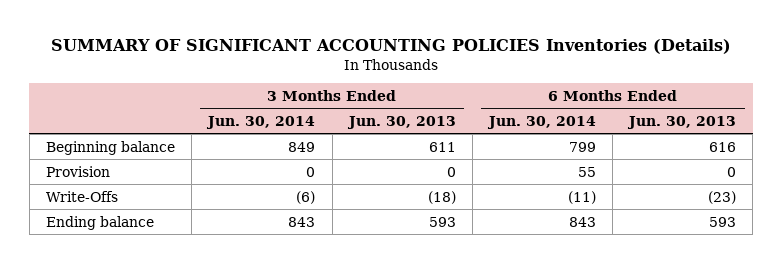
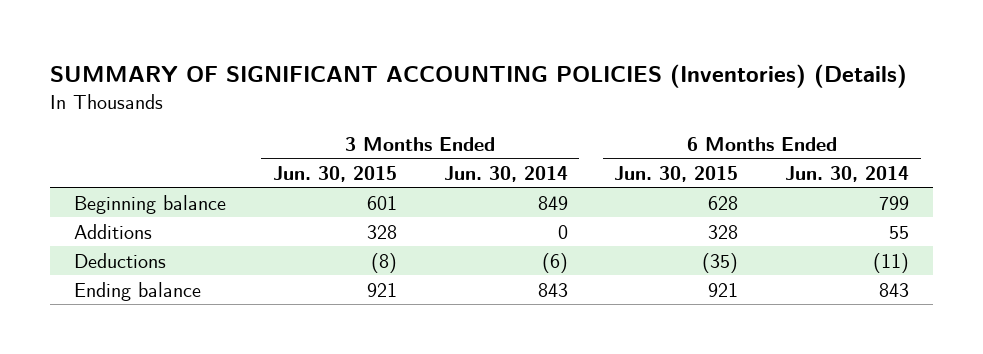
- SUMMARY OF SIGNIFICANT ACCOUNTING POLICIES Inventories (Details)
+ SUMMARY OF SIGNIFICANT ACCOUNTING POLICIES (Inventories) (Details)
- | 3 Months Ended Jun. 30, 2014 | 3 Months Ended Jun. 30, 2013 | 6 Months Ended Jun. 30, 2014 | 6 Months Ended Jun. 30, 2013
+ | 3 Months Ended Jun. 30, 2015 | 3 Months Ended Jun. 30, 2014 | 6 Months Ended Jun. 30, 2015 | 6 Months Ended Jun. 30, 2014
- Provision | 0 | 0 | 55 | 0
- Write-Offs | (6) | (18) | (11) | (23)
+ Additions | 328 | 0 | 328 | 55
+ Deductions | (8) | (6) | (35) | (11)

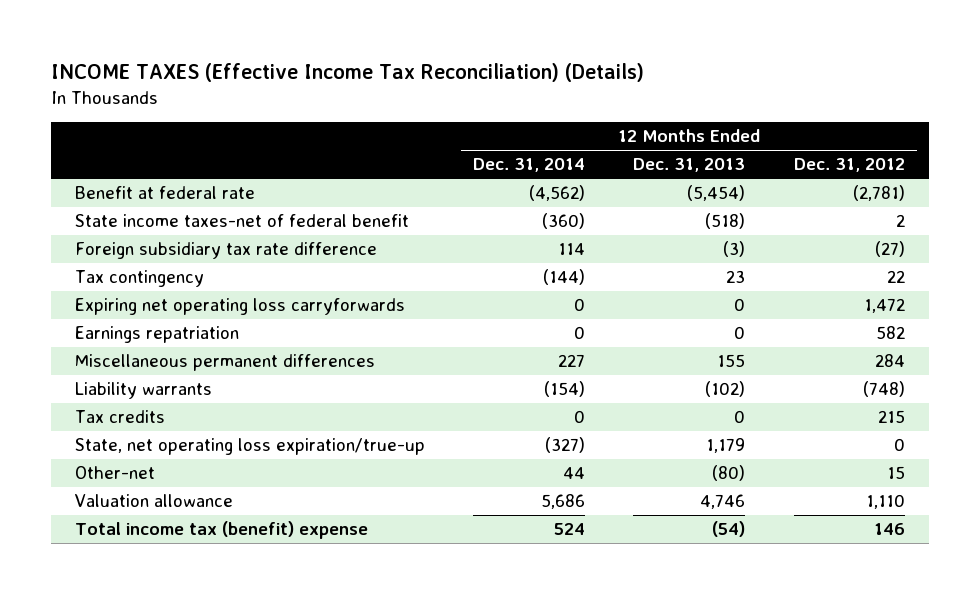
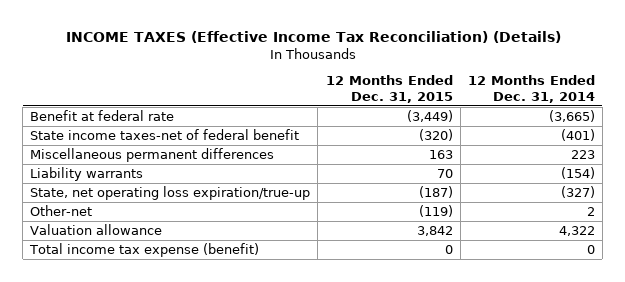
- | 12 Months Ended Dec. 31, 2014 | 12 Months Ended Dec. 31, 2013 | 12 Months Ended Dec. 31, 2012
+ | 12 Months Ended Dec. 31, 2015 | 12 Months Ended Dec. 31, 2014
- Benefit at federal rate | (4,562) | (5,454) | (2,781)
- State income taxes-net of federal benefit | (360) | (518) | 2
- Foreign subsidiary tax rate difference | 114 | (3) | (27)
- Tax contingency | (144) | 23 | 22
- Expiring net operating loss carryforwards | 0 | 0 | 1,472
- Earnings repatriation | 0 | 0 | 582
- Miscellaneous permanent differences | 227 | 155 | 284
+ Benefit at federal rate | (3,449) | (3,665)
+ State income taxes-net of federal benefit | (320) | (401)
+ Miscellaneous permanent differences | 163 | 223
- Tax credits | 0 | 0 | 215
- Other-net | 44 | (80) | 15
- Valuation allowance | 5,686 | 4,746 | 1,110
- Total income tax (benefit) expense | 524 | (54) | 146
+ Other-net | (119) | 2
+ Valuation allowance | 3,842 | 4,322
+ Total income tax expense (benefit) | 0 | 0

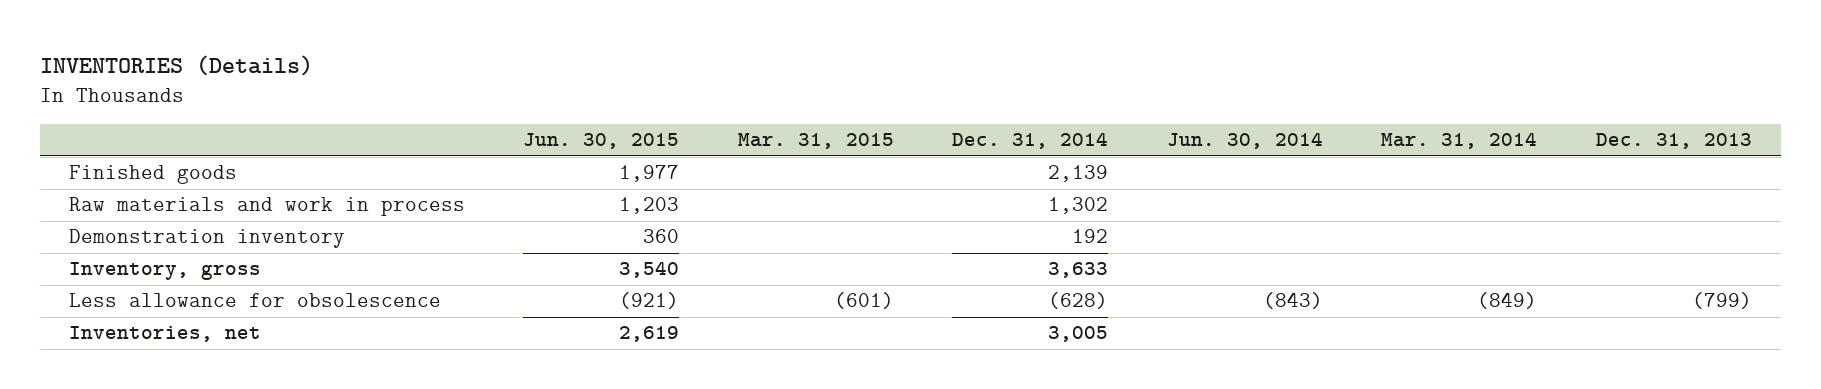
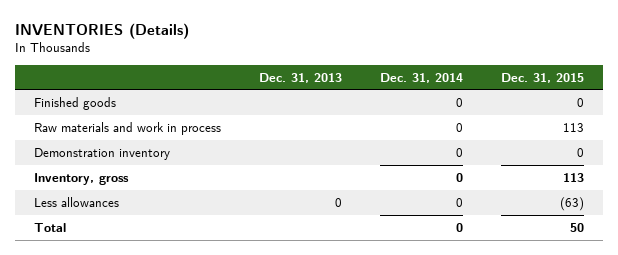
- | Jun. 30, 2015 | Mar. 31, 2015 | Dec. 31, 2014 | Jun. 30, 2014 | Mar. 31, 2014 | Dec. 31, 2013
+ | Dec. 31, 2013 | Dec. 31, 2014 | Dec. 31, 2015
- Finished goods | 1,977 | | 2,139 | | |
- Raw materials and work in process | 1,203 | | 1,302 | | |
- Demonstration inventory | 360 | | 192 | | |
- Inventory, gross | 3,540 | | 3,633 | | |
- Less allowance for obsolescence | (921) | (601) | (628) | (843) | (849) | (799)
- Inventories, net | 2,619 | | 3,005 | | |
+ Finished goods | | 0 | 0
+ Raw materials and work in process | | 0 | 113
+ Demonstration inventory | | 0 | 0
+ Inventory, gross | | 0 | 113
+ Less allowances | 0 | 0 | (63)
+ Total | | 0 | 50

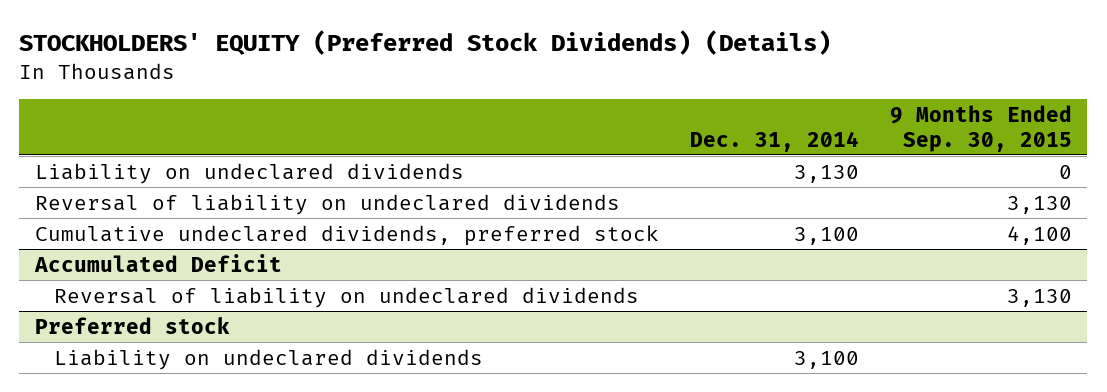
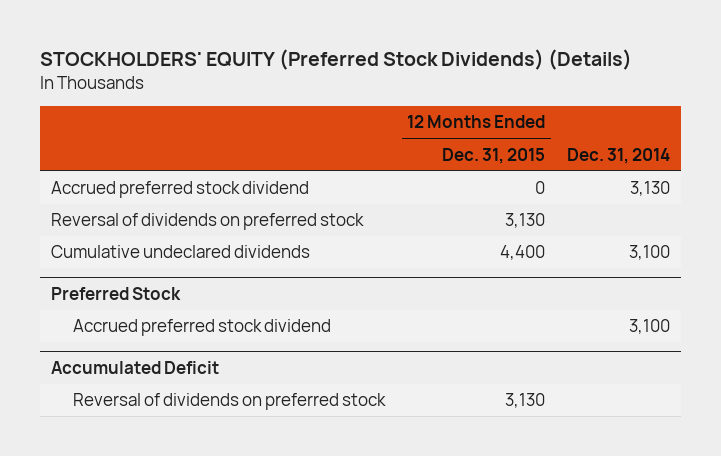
- | Dec. 31, 2014 | 9 Months Ended Sep. 30, 2015
+ | 12 Months Ended Dec. 31, 2015 | Dec. 31, 2014
- Liability on undeclared dividends | 3,130 | 0
- Reversal of liability on undeclared dividends | | 3,130
- Cumulative undeclared dividends, preferred stock | 3,100 | 4,100
+ Accrued preferred stock dividend | 0 | 3,130
+ Reversal of dividends on preferred stock | 3,130 |
+ Cumulative undeclared dividends | 4,400 | 3,100
+ Preferred Stock
+ Accrued preferred stock dividend | | 3,100
@ Accumulated Deficit
- Reversal of liability on undeclared dividends | | 3,130
- Preferred stock
- Liability on undeclared dividends | 3,100 |
@ Accumulated Deficit
+ Reversal of dividends on preferred stock | 3,130 |

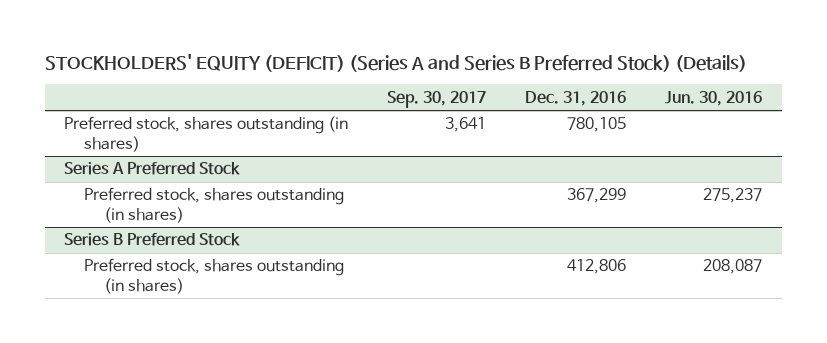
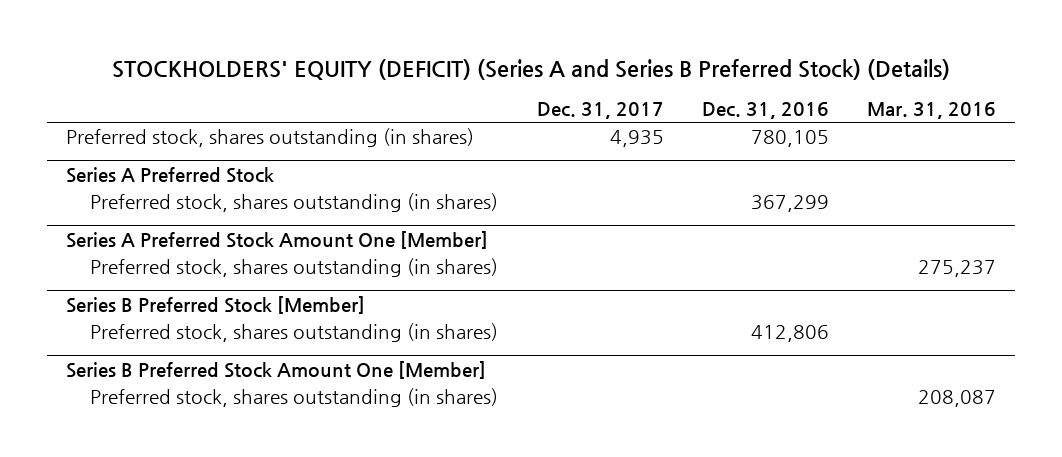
- | Sep. 30, 2017 | Dec. 31, 2016 | Jun. 30, 2016
+ | Dec. 31, 2017 | Dec. 31, 2016 | Mar. 31, 2016
- Series B Preferred Stock
+ Series A Preferred Stock Amount One [Member]
+ Preferred stock, shares outstanding (in shares) | | | 275,237
+ Series B Preferred Stock [Member]
+ Series B Preferred Stock Amount One [Member]
+ Preferred stock, shares outstanding (in shares) | | | 208,087

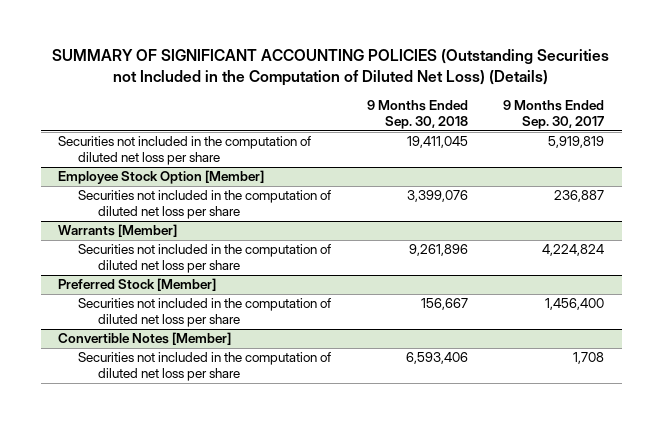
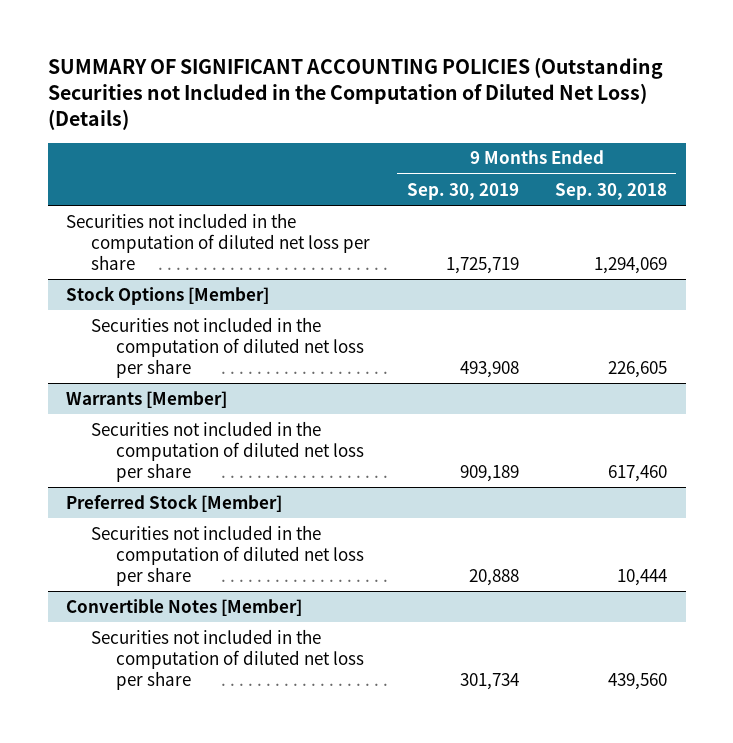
- | 9 Months Ended Sep. 30, 2018 | 9 Months Ended Sep. 30, 2017
+ | 9 Months Ended Sep. 30, 2019 | 9 Months Ended Sep. 30, 2018
- Securities not included in the computation of diluted net loss per share | 19,411,045 | 5,919,819
- Employee Stock Option [Member]
- Securities not included in the computation of diluted net loss per share | 3,399,076 | 236,887
+ Securities not included in the computation of diluted net loss per share | 1,725,719 | 1,294,069
+ Stock Options [Member]
+ Securities not included in the computation of diluted net loss per share | 493,908 | 226,605
@ Warrants [Member]
- Securities not included in the computation of diluted net loss per share | 9,261,896 | 4,224,824
+ Securities not included in the computation of diluted net loss per share | 909,189 | 617,460
@ Preferred Stock [Member]
- Securities not included in the computation of diluted net loss per share | 156,667 | 1,456,400
+ Securities not included in the computation of diluted net loss per share | 20,888 | 10,444
@ Convertible Notes [Member]
- Securities not included in the computation of diluted net loss per share | 6,593,406 | 1,708
+ Securities not included in the computation of diluted net loss per share | 301,734 | 439,560

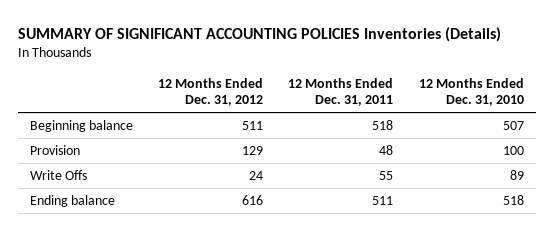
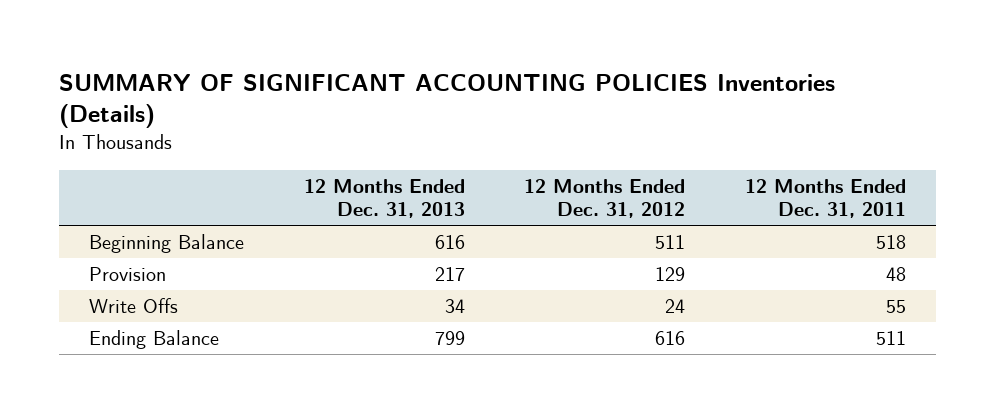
- | 12 Months Ended Dec. 31, 2012 | 12 Months Ended Dec. 31, 2011 | 12 Months Ended Dec. 31, 2010
+ | 12 Months Ended Dec. 31, 2013 | 12 Months Ended Dec. 31, 2012 | 12 Months Ended Dec. 31, 2011
- Beginning balance | 511 | 518 | 507
+ Beginning Balance | 616 | 511 | 518
- Ending balance | 616 | 511 | 518
+ Ending Balance | 799 | 616 | 511

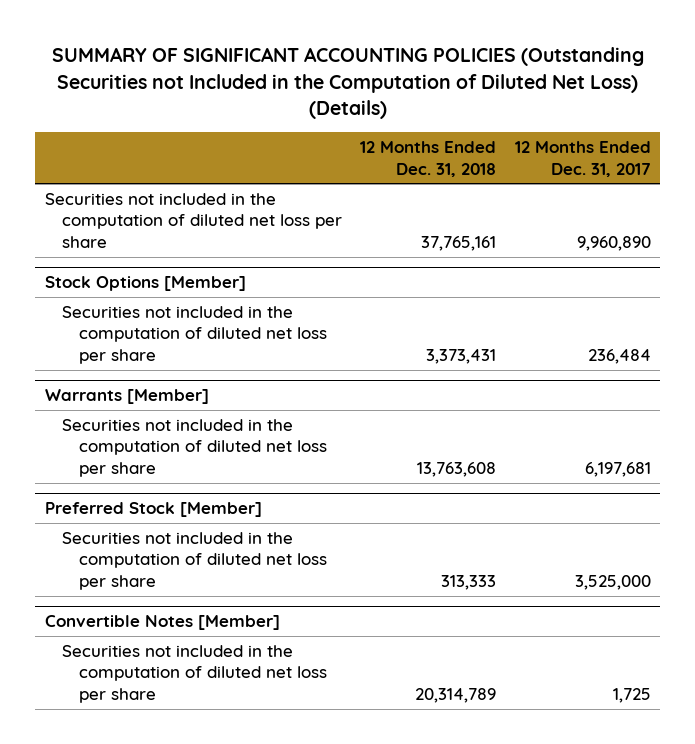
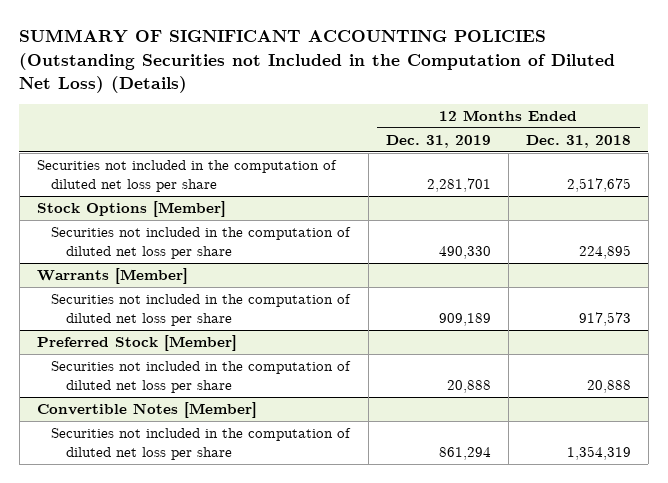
- | 12 Months Ended Dec. 31, 2018 | 12 Months Ended Dec. 31, 2017
+ | 12 Months Ended Dec. 31, 2019 | 12 Months Ended Dec. 31, 2018
- Securities not included in the computation of diluted net loss per share | 37,765,161 | 9,960,890
+ Securities not included in the computation of diluted net loss per share | 2,281,701 | 2,517,675
@ Stock Options [Member]
- Securities not included in the computation of diluted net loss per share | 3,373,431 | 236,484
+ Securities not included in the computation of diluted net loss per share | 490,330 | 224,895
@ Warrants [Member]
- Securities not included in the computation of diluted net loss per share | 13,763,608 | 6,197,681
+ Securities not included in the computation of diluted net loss per share | 909,189 | 917,573
@ Preferred Stock [Member]
- Securities not included in the computation of diluted net loss per share | 313,333 | 3,525,000
+ Securities not included in the computation of diluted net loss per share | 20,888 | 20,888
@ Convertible Notes [Member]
- Securities not included in the computation of diluted net loss per share | 20,314,789 | 1,725
+ Securities not included in the computation of diluted net loss per share | 861,294 | 1,354,319

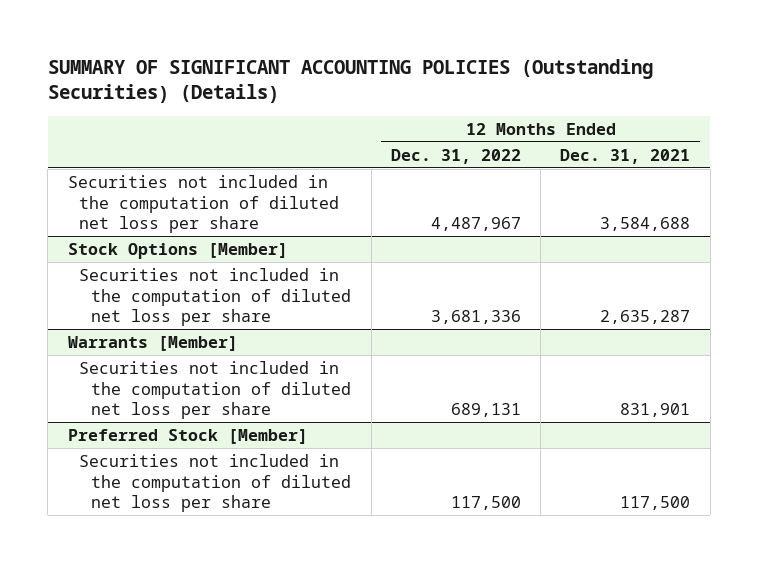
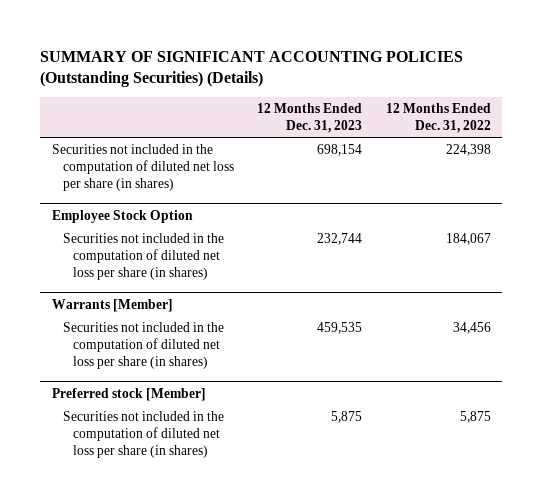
- | 12 Months Ended Dec. 31, 2022 | 12 Months Ended Dec. 31, 2021
+ | 12 Months Ended Dec. 31, 2023 | 12 Months Ended Dec. 31, 2022
- Securities not included in the computation of diluted net loss per share | 4,487,967 | 3,584,688
- Stock Options [Member]
- Securities not included in the computation of diluted net loss per share | 3,681,336 | 2,635,287
+ Securities not included in the computation of diluted net loss per share (in shares) | 698,154 | 224,398
+ Employee Stock Option
+ Securities not included in the computation of diluted net loss per share (in shares) | 232,744 | 184,067
@ Warrants [Member]
- Securities not included in the computation of diluted net loss per share | 689,131 | 831,901
- Preferred Stock [Member]
- Securities not included in the computation of diluted net loss per share | 117,500 | 117,500
@ Warrants [Member]
+ Securities not included in the computation of diluted net loss per share (in shares) | 459,535 | 34,456
+ Preferred stock [Member]
+ Securities not included in the computation of diluted net loss per share (in shares) | 5,875 | 5,875

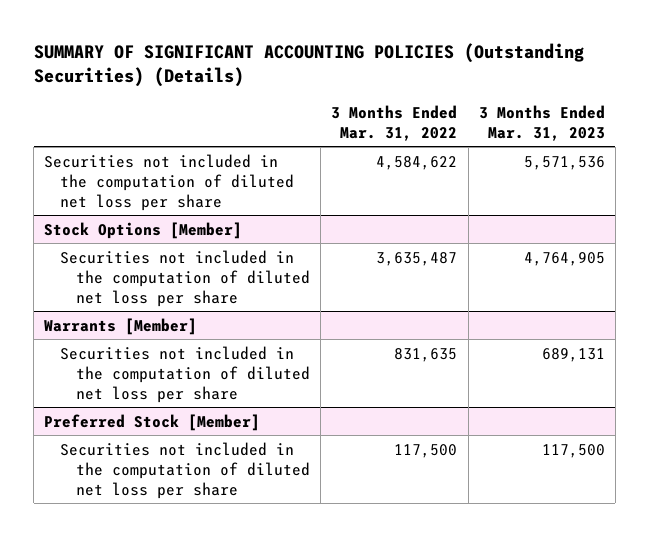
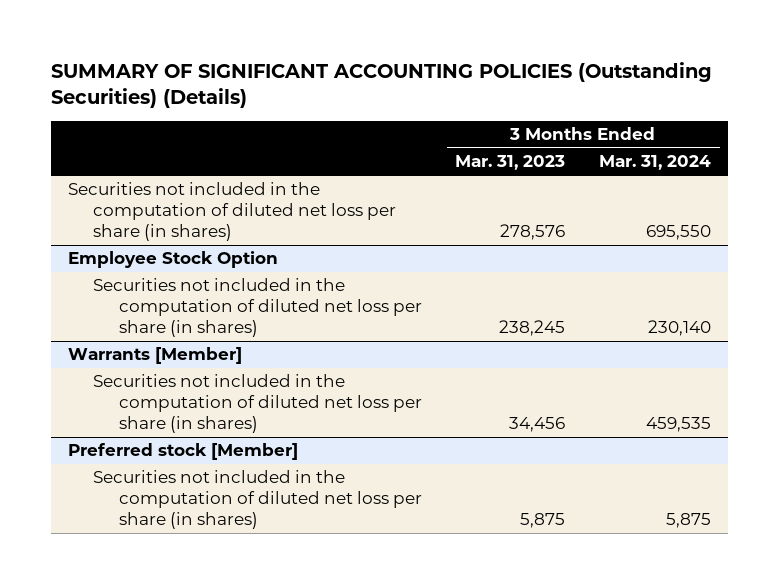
- | 3 Months Ended Mar. 31, 2022 | 3 Months Ended Mar. 31, 2023
+ | 3 Months Ended Mar. 31, 2023 | 3 Months Ended Mar. 31, 2024
- Securities not included in the computation of diluted net loss per share | 4,584,622 | 5,571,536
- Stock Options [Member]
- Securities not included in the computation of diluted net loss per share | 3,635,487 | 4,764,905
+ Securities not included in the computation of diluted net loss per share (in shares) | 278,576 | 695,550
+ Employee Stock Option
+ Securities not included in the computation of diluted net loss per share (in shares) | 238,245 | 230,140
@ Warrants [Member]
- Securities not included in the computation of diluted net loss per share | 831,635 | 689,131
- Preferred Stock [Member]
- Securities not included in the computation of diluted net loss per share | 117,500 | 117,500
@ Warrants [Member]
+ Securities not included in the computation of diluted net loss per share (in shares) | 34,456 | 459,535
+ Preferred stock [Member]
+ Securities not included in the computation of diluted net loss per share (in shares) | 5,875 | 5,875

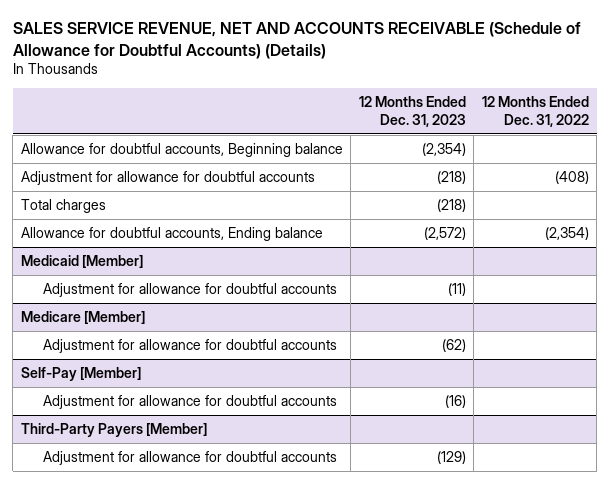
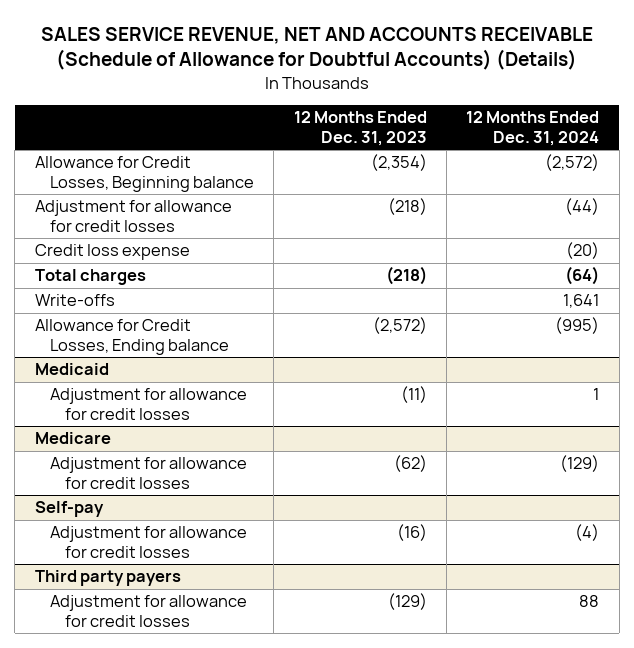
- | 12 Months Ended Dec. 31, 2023 | 12 Months Ended Dec. 31, 2022
+ | 12 Months Ended Dec. 31, 2023 | 12 Months Ended Dec. 31, 2024
- Allowance for doubtful accounts, Beginning balance | (2,354) |
- Adjustment for allowance for doubtful accounts | (218) | (408)
+ Allowance for Credit Losses, Beginning balance | (2,354) | (2,572)
+ Adjustment for allowance for credit losses | (218) | (44)
+ Credit loss expense | | (20)
- Allowance for doubtful accounts, Ending balance | (2,572) | (2,354)
- Medicaid [Member]
- Adjustment for allowance for doubtful accounts | (11) |
- Medicare [Member]
- Adjustment for allowance for doubtful accounts | (62) |
- Self-Pay [Member]
- Adjustment for allowance for doubtful accounts | (16) |
- Third-Party Payers [Member]
- Adjustment for allowance for doubtful accounts | (129) |
+ Write-offs | | 1,641
+ Allowance for Credit Losses, Ending balance | (2,572) | (995)
+ Medicaid
+ Adjustment for allowance for credit losses | (11) | 1
+ Medicare
+ Adjustment for allowance for credit losses | (62) | (129)
+ Self-pay
+ Adjustment for allowance for credit losses | (16) | (4)
+ Third party payers
+ Adjustment for allowance for credit losses | (129) | 88

